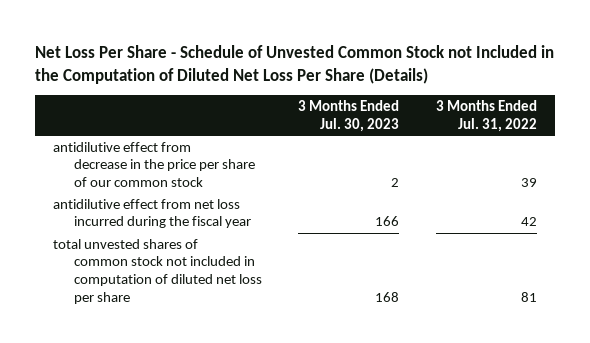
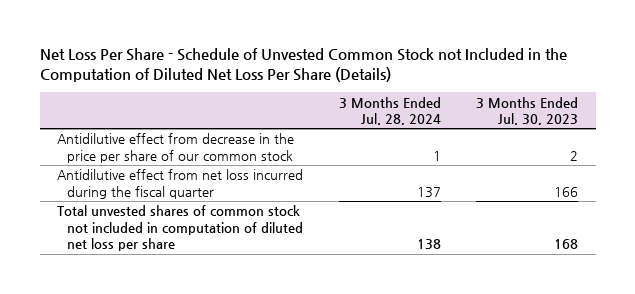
- | 3 Months Ended Jul. 30, 2023 | 3 Months Ended Jul. 31, 2022
+ | 3 Months Ended Jul. 28, 2024 | 3 Months Ended Jul. 30, 2023
- antidilutive effect from decrease in the price per share of our common stock | 2 | 39
- antidilutive effect from net loss incurred during the fiscal year | 166 | 42
- total unvested shares of common stock not included in computation of diluted net loss per share | 168 | 81
+ Antidilutive effect from decrease in the price per share of our common stock | 1 | 2
+ Antidilutive effect from net loss incurred during the fiscal quarter | 137 | 166
+ Total unvested shares of common stock not included in computation of diluted net loss per share | 138 | 168

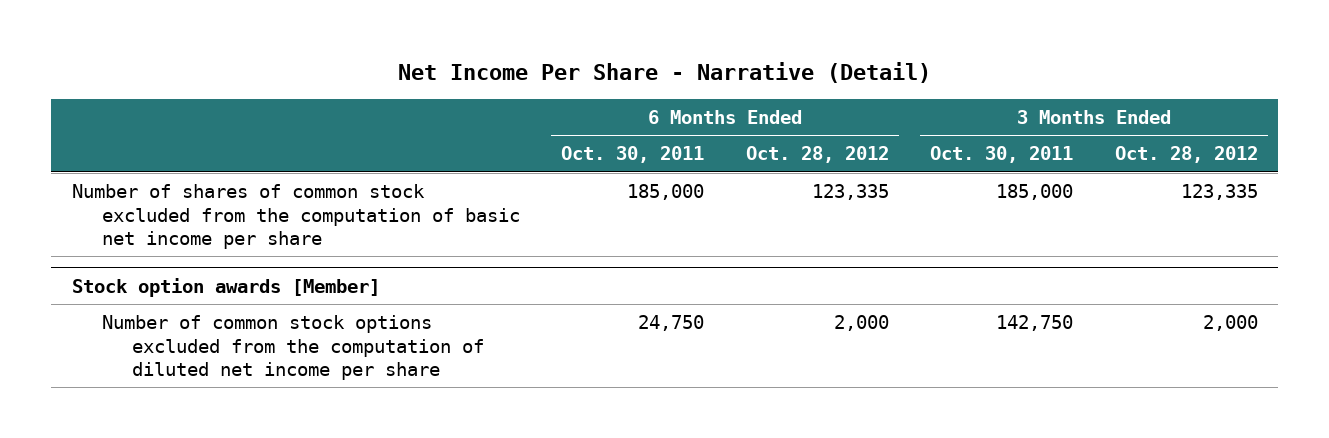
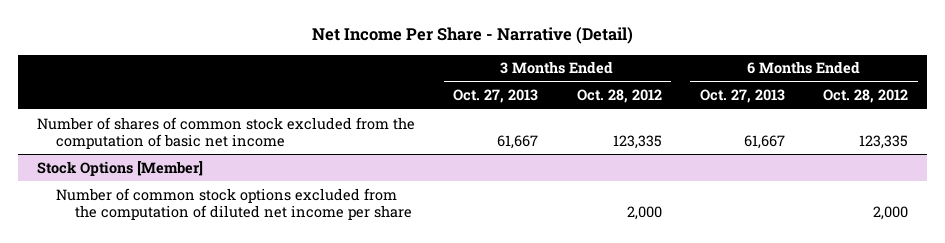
- | 6 Months Ended Oct. 30, 2011 | 6 Months Ended Oct. 28, 2012 | 3 Months Ended Oct. 30, 2011 | 3 Months Ended Oct. 28, 2012
+ | 3 Months Ended Oct. 27, 2013 | 3 Months Ended Oct. 28, 2012 | 6 Months Ended Oct. 27, 2013 | 6 Months Ended Oct. 28, 2012
- Number of shares of common stock excluded from the computation of basic net income per share | 185,000 | 123,335 | 185,000 | 123,335
- Stock option awards [Member]
+ Number of shares of common stock excluded from the computation of basic net income | 61,667 | 123,335 | 61,667 | 123,335
+ Stock Options [Member]

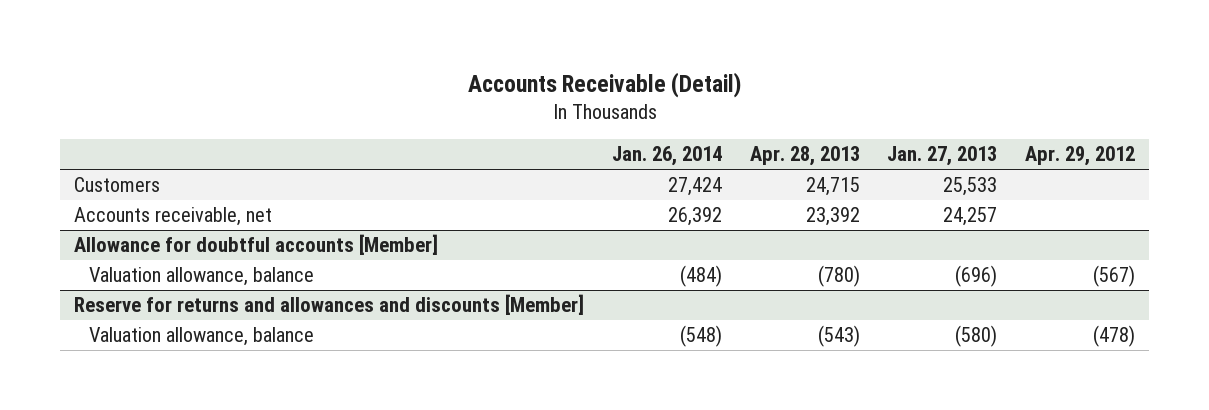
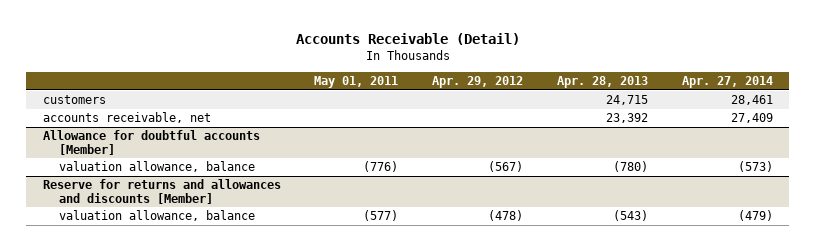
- | Jan. 26, 2014 | Apr. 28, 2013 | Jan. 27, 2013 | Apr. 29, 2012
+ | May 01, 2011 | Apr. 29, 2012 | Apr. 28, 2013 | Apr. 27, 2014
- Customers | 27,424 | 24,715 | 25,533 |
- Accounts receivable, net | 26,392 | 23,392 | 24,257 |
+ customers | | | 24,715 | 28,461
+ accounts receivable, net | | | 23,392 | 27,409
@ Allowance for doubtful accounts [Member]
- Valuation allowance, balance | (484) | (780) | (696) | (567)
+ valuation allowance, balance | (776) | (567) | (780) | (573)
@ Reserve for returns and allowances and discounts [Member]
- Valuation allowance, balance | (548) | (543) | (580) | (478)
+ valuation allowance, balance | (577) | (478) | (543) | (479)

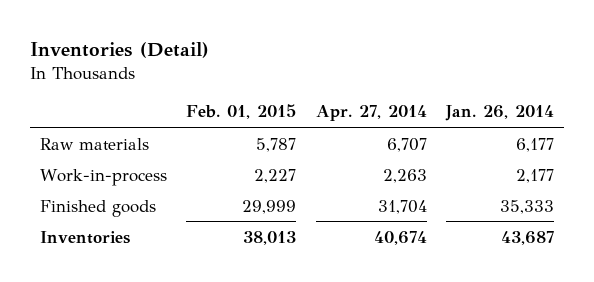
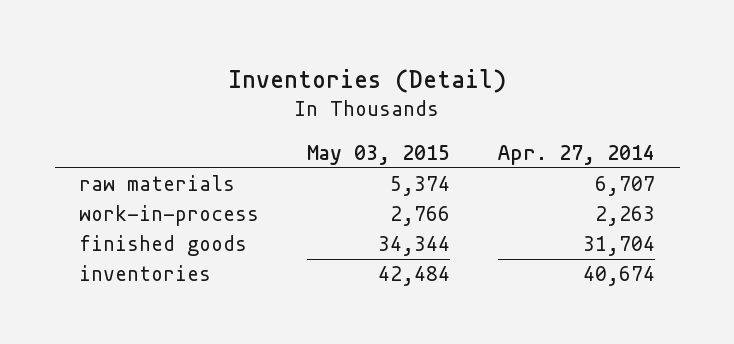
- | Feb. 01, 2015 | Apr. 27, 2014 | Jan. 26, 2014
+ | May 03, 2015 | Apr. 27, 2014
- Raw materials | 5,787 | 6,707 | 6,177
- Work-in-process | 2,227 | 2,263 | 2,177
- Finished goods | 29,999 | 31,704 | 35,333
- Inventories | 38,013 | 40,674 | 43,687
+ raw materials | 5,374 | 6,707
+ work-in-process | 2,766 | 2,263
+ finished goods | 34,344 | 31,704
+ inventories | 42,484 | 40,674

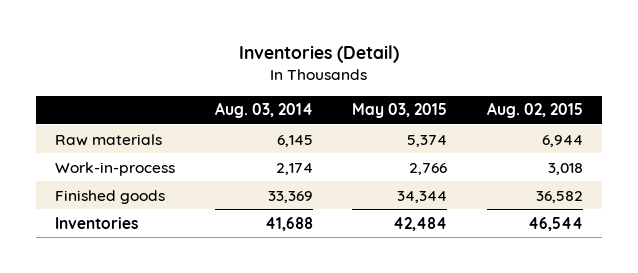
- | May 03, 2015 | Apr. 27, 2014
+ | Aug. 03, 2014 | May 03, 2015 | Aug. 02, 2015
- raw materials | 5,374 | 6,707
- work-in-process | 2,766 | 2,263
- finished goods | 34,344 | 31,704
- inventories | 42,484 | 40,674
+ Raw materials | 6,145 | 5,374 | 6,944
+ Work-in-process | 2,174 | 2,766 | 3,018
+ Finished goods | 33,369 | 34,344 | 36,582
+ Inventories | 41,688 | 42,484 | 46,544

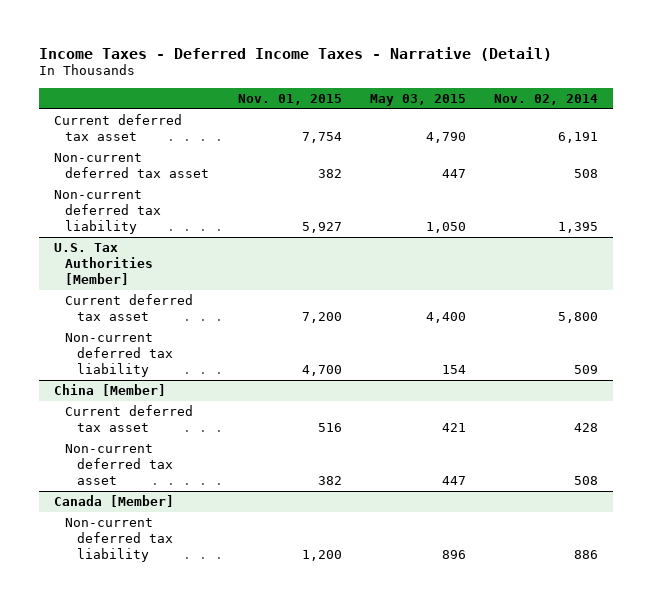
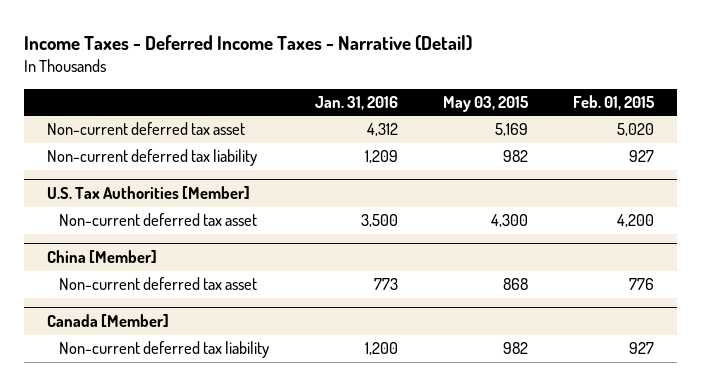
- | Nov. 01, 2015 | May 03, 2015 | Nov. 02, 2014
+ | Jan. 31, 2016 | May 03, 2015 | Feb. 01, 2015
- Current deferred tax asset | 7,754 | 4,790 | 6,191
- Non-current deferred tax asset | 382 | 447 | 508
- Non-current deferred tax liability | 5,927 | 1,050 | 1,395
+ Non-current deferred tax asset | 4,312 | 5,169 | 5,020
+ Non-current deferred tax liability | 1,209 | 982 | 927
@ U.S. Tax Authorities [Member]
- Current deferred tax asset | 7,200 | 4,400 | 5,800
- Non-current deferred tax liability | 4,700 | 154 | 509
+ Non-current deferred tax asset | 3,500 | 4,300 | 4,200
@ China [Member]
- Current deferred tax asset | 516 | 421 | 428
- Non-current deferred tax asset | 382 | 447 | 508
+ Non-current deferred tax asset | 773 | 868 | 776
@ Canada [Member]
- Non-current deferred tax liability | 1,200 | 896 | 886
+ Non-current deferred tax liability | 1,200 | 982 | 927

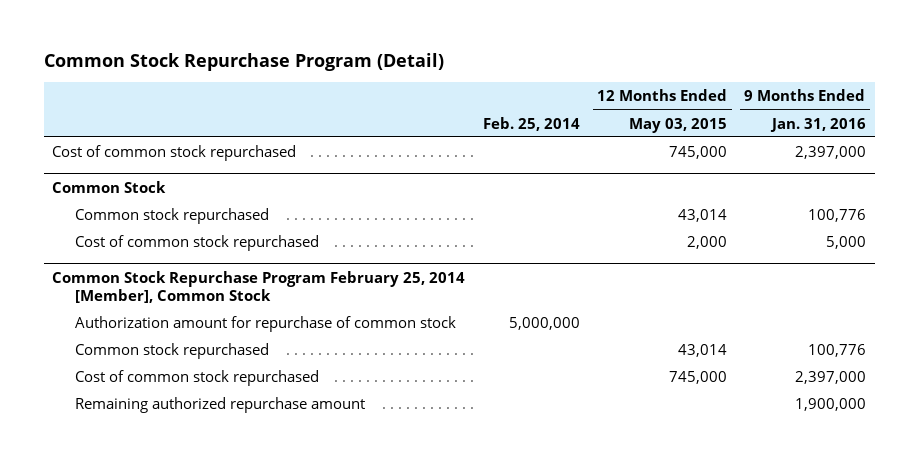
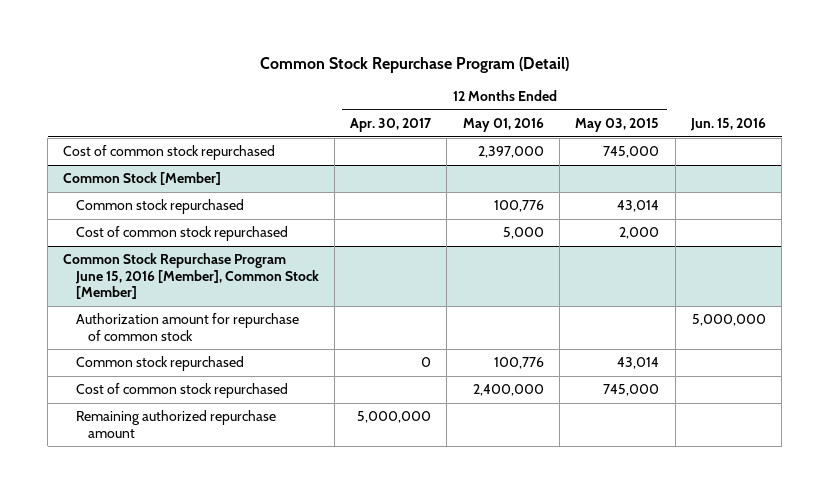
- | Feb. 25, 2014 | 12 Months Ended May 03, 2015 | 9 Months Ended Jan. 31, 2016
+ | 12 Months Ended Apr. 30, 2017 | 12 Months Ended May 01, 2016 | 12 Months Ended May 03, 2015 | Jun. 15, 2016
- Common Stock
+ Common Stock [Member]
- Common Stock Repurchase Program February 25, 2014 [Member], Common Stock
+ Common Stock Repurchase Program June 15, 2016 [Member], Common Stock [Member]

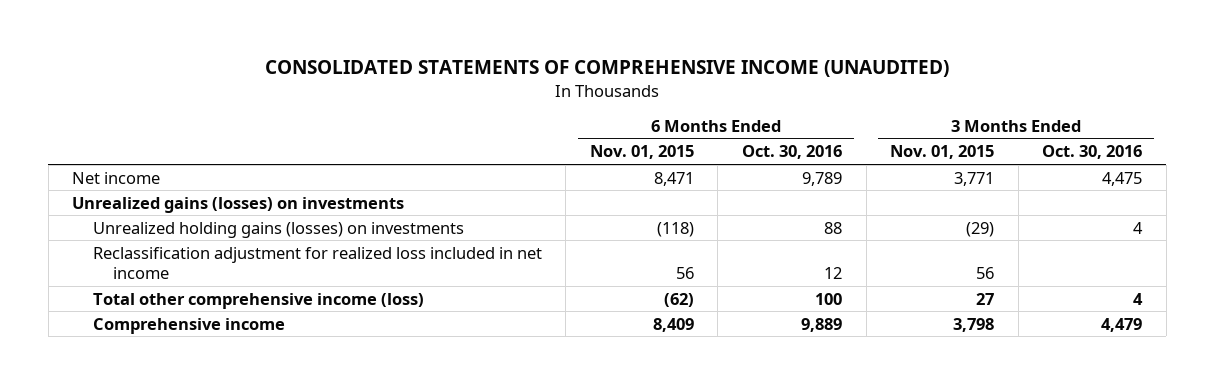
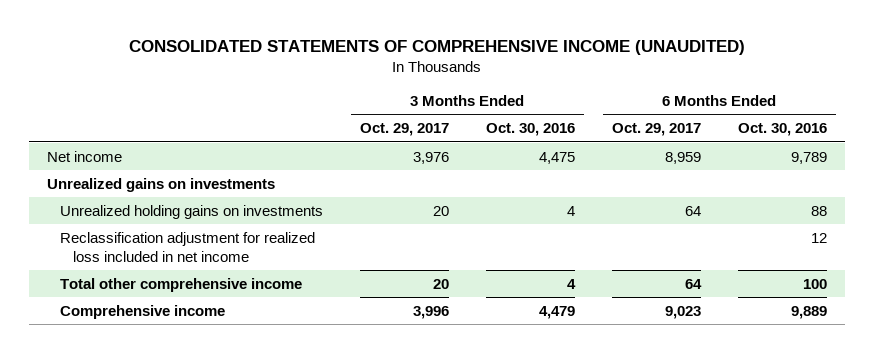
- | 6 Months Ended Nov. 01, 2015 | 6 Months Ended Oct. 30, 2016 | 3 Months Ended Nov. 01, 2015 | 3 Months Ended Oct. 30, 2016
+ | 3 Months Ended Oct. 29, 2017 | 3 Months Ended Oct. 30, 2016 | 6 Months Ended Oct. 29, 2017 | 6 Months Ended Oct. 30, 2016
- Unrealized gains (losses) on investments
- Unrealized holding gains (losses) on investments | (118) | 88 | (29) | 4
+ Unrealized gains on investments
+ Unrealized holding gains on investments | 20 | 4 | 64 | 88
- Total other comprehensive income (loss) | (62) | 100 | 27 | 4
+ Total other comprehensive income | 20 | 4 | 64 | 100

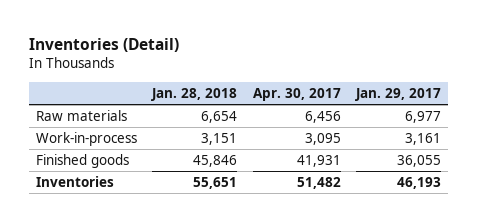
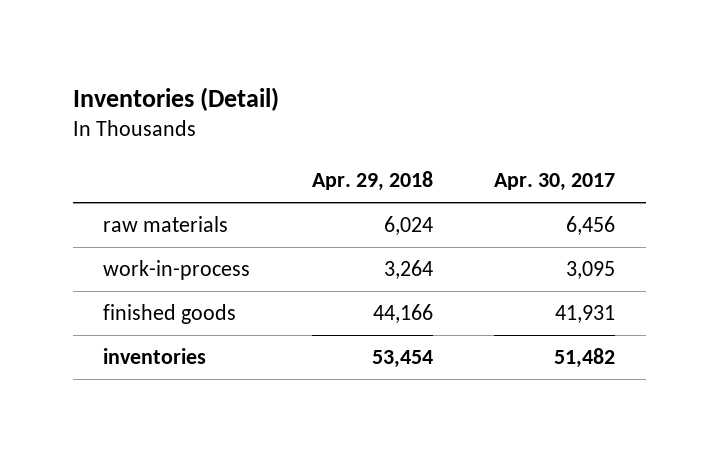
- | Jan. 28, 2018 | Apr. 30, 2017 | Jan. 29, 2017
+ | Apr. 29, 2018 | Apr. 30, 2017
- Raw materials | 6,654 | 6,456 | 6,977
- Work-in-process | 3,151 | 3,095 | 3,161
- Finished goods | 45,846 | 41,931 | 36,055
- Inventories | 55,651 | 51,482 | 46,193
+ raw materials | 6,024 | 6,456
+ work-in-process | 3,264 | 3,095
+ finished goods | 44,166 | 41,931
+ inventories | 53,454 | 51,482

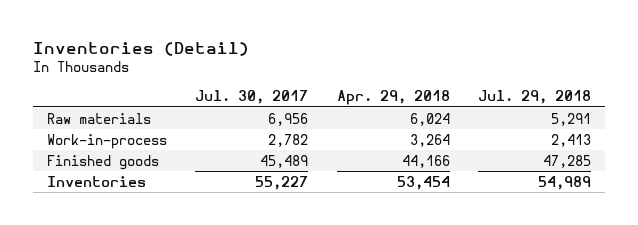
- | Apr. 29, 2018 | Apr. 30, 2017
+ | Jul. 30, 2017 | Apr. 29, 2018 | Jul. 29, 2018
- raw materials | 6,024 | 6,456
- work-in-process | 3,264 | 3,095
- finished goods | 44,166 | 41,931
- inventories | 53,454 | 51,482
+ Raw materials | 6,956 | 6,024 | 5,291
+ Work-in-process | 2,782 | 3,264 | 2,413
+ Finished goods | 45,489 | 44,166 | 47,285
+ Inventories | 55,227 | 53,454 | 54,989

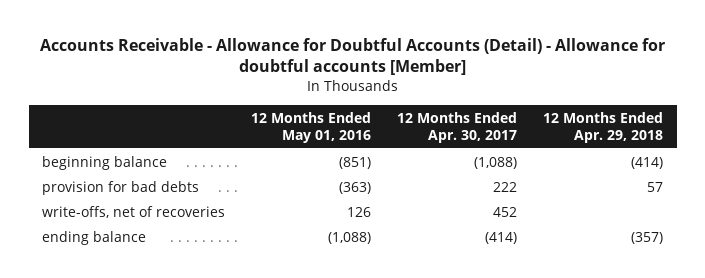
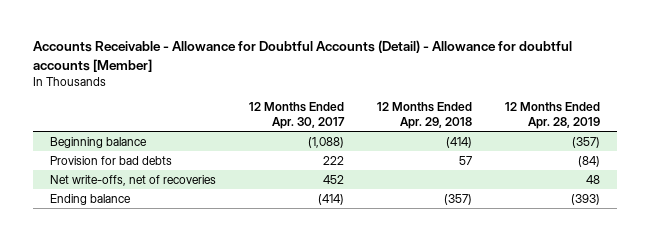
- | 12 Months Ended May 01, 2016 | 12 Months Ended Apr. 30, 2017 | 12 Months Ended Apr. 29, 2018
+ | 12 Months Ended Apr. 30, 2017 | 12 Months Ended Apr. 29, 2018 | 12 Months Ended Apr. 28, 2019
- beginning balance | (851) | (1,088) | (414)
- provision for bad debts | (363) | 222 | 57
- write-offs, net of recoveries | 126 | 452 |
- ending balance | (1,088) | (414) | (357)
+ Beginning balance | (1,088) | (414) | (357)
+ Provision for bad debts | 222 | 57 | (84)
+ Net write-offs, net of recoveries | 452 | | 48
+ Ending balance | (414) | (357) | (393)

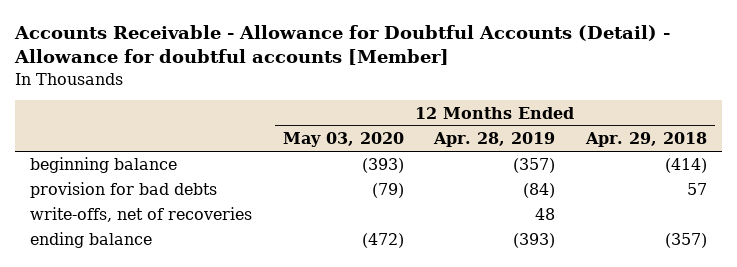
- | 12 Months Ended Apr. 30, 2017 | 12 Months Ended Apr. 29, 2018 | 12 Months Ended Apr. 28, 2019
+ | 12 Months Ended May 03, 2020 | 12 Months Ended Apr. 28, 2019 | 12 Months Ended Apr. 29, 2018
- Beginning balance | (1,088) | (414) | (357)
- Provision for bad debts | 222 | 57 | (84)
- Net write-offs, net of recoveries | 452 | | 48
- Ending balance | (414) | (357) | (393)
+ beginning balance | (393) | (357) | (414)
+ provision for bad debts | (79) | (84) | 57
+ write-offs, net of recoveries | | 48 |
+ ending balance | (472) | (393) | (357)

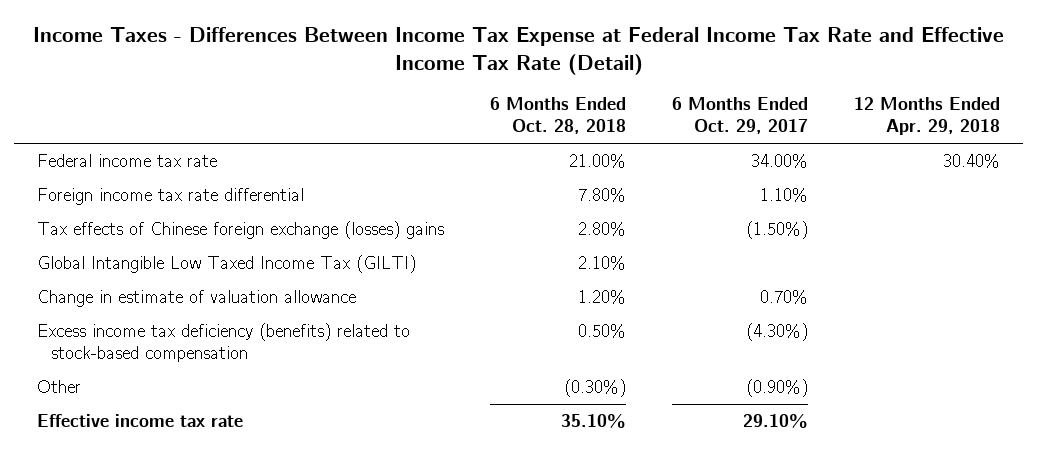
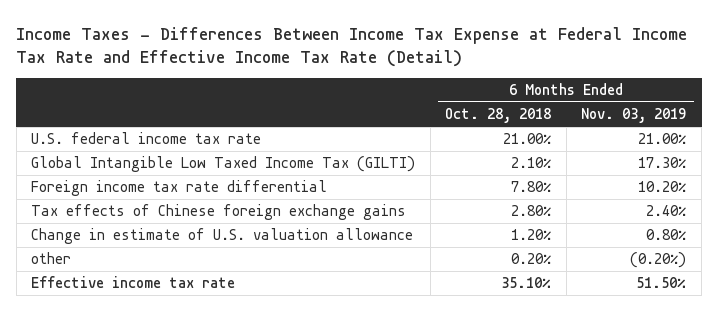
- | 6 Months Ended Oct. 28, 2018 | 6 Months Ended Oct. 29, 2017 | 12 Months Ended Apr. 29, 2018
+ | 6 Months Ended Oct. 28, 2018 | 6 Months Ended Nov. 03, 2019
- Federal income tax rate | 21.00% | 34.00% | 30.40%
- Tax effects of Chinese foreign exchange (losses) gains | 2.80% | (1.50%) |
+ U.S. federal income tax rate | 21.00% | 21.00%
- Change in estimate of valuation allowance | 1.20% | 0.70% |
- Excess income tax deficiency (benefits) related to stock-based compensation | 0.50% | (4.30%) |
- Other | (0.30%) | (0.90%) |
moved down: Foreign income tax rate differential | 7.80% | 10.20%
+ Tax effects of Chinese foreign exchange gains | 2.80% | 2.40%
+ Change in estimate of U.S. valuation allowance | 1.20% | 0.80%
+ other | 0.20% | (0.20%)

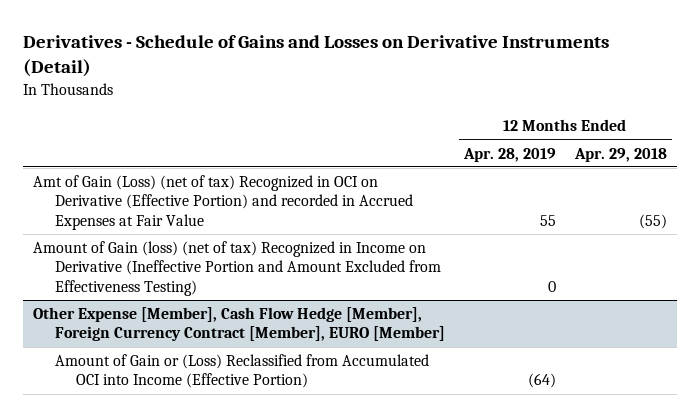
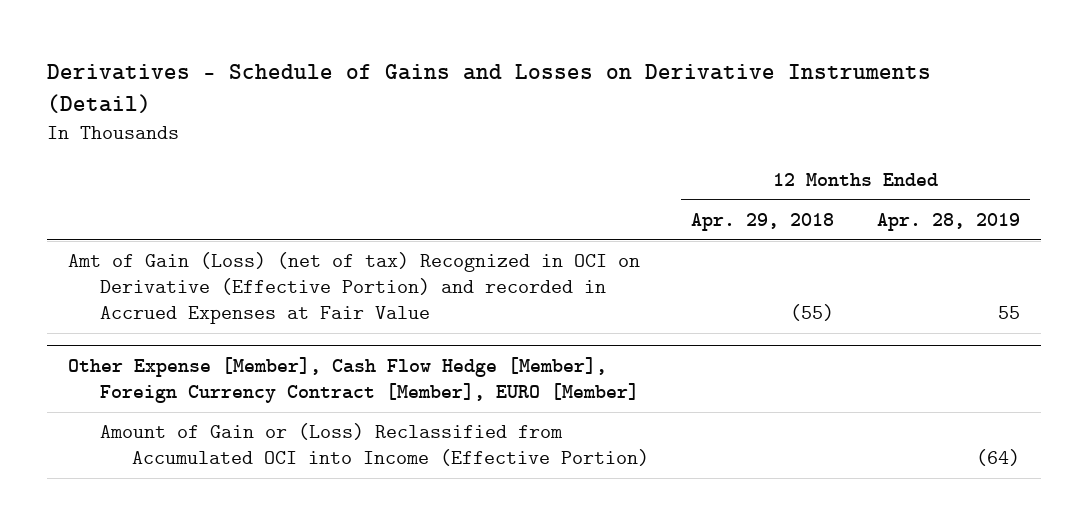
- | 12 Months Ended Apr. 28, 2019 | 12 Months Ended Apr. 29, 2018
+ | 12 Months Ended Apr. 29, 2018 | 12 Months Ended Apr. 28, 2019
- Amount of Gain (loss) (net of tax) Recognized in Income on Derivative (Ineffective Portion and Amount Excluded from Effectiveness Testing) | 0 |

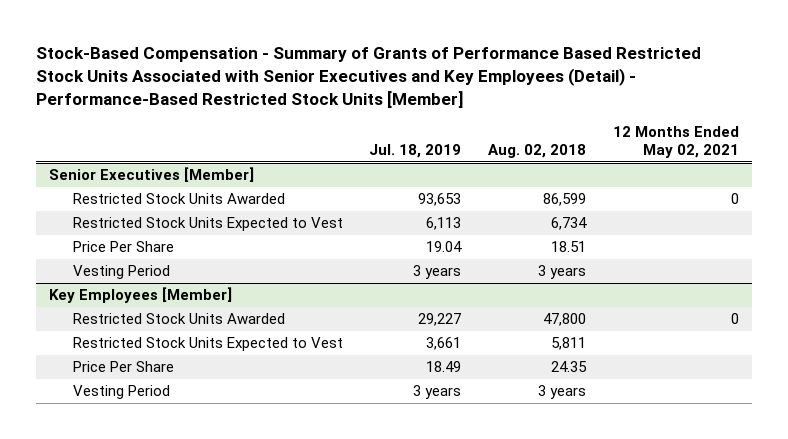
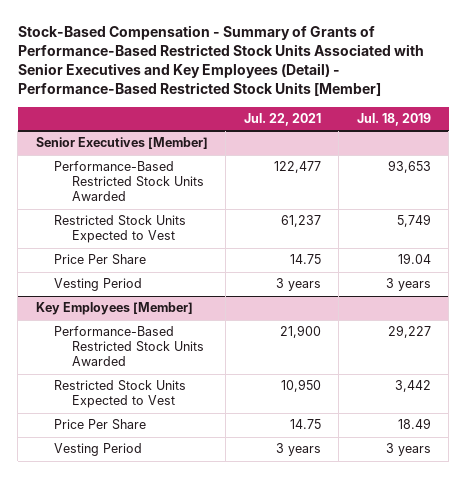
- Stock-Based Compensation - Summary of Grants of Performance Based Restricted Stock Units Associated with Senior Executives and Key Employees (Detail) - Performance-Based Restricted Stock Units [Member]
+ Stock-Based Compensation - Summary of Grants of Performance-Based Restricted Stock Units Associated with Senior Executives and Key Employees (Detail) - Performance-Based Restricted Stock Units [Member]
- | Jul. 18, 2019 | Aug. 02, 2018 | 12 Months Ended May 02, 2021
+ | Jul. 22, 2021 | Jul. 18, 2019
@ Senior Executives [Member]
- Restricted Stock Units Awarded | 93,653 | 86,599 | 0
- Restricted Stock Units Expected to Vest | 6,113 | 6,734 |
+ Performance-Based Restricted Stock Units Awarded | 122,477 | 93,653
+ Restricted Stock Units Expected to Vest | 61,237 | 5,749
@ Key Employees [Member]
- Restricted Stock Units Awarded | 29,227 | 47,800 | 0
- Restricted Stock Units Expected to Vest | 3,661 | 5,811 |
+ Performance-Based Restricted Stock Units Awarded | 21,900 | 29,227
+ Restricted Stock Units Expected to Vest | 10,950 | 3,442

